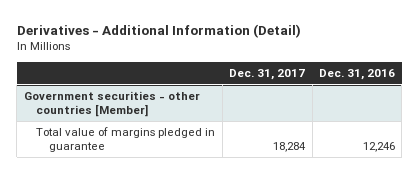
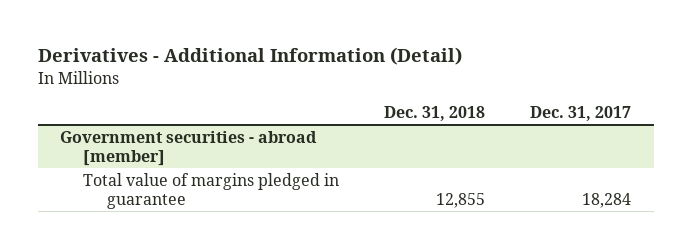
- | Dec. 31, 2017 | Dec. 31, 2016
+ | Dec. 31, 2018 | Dec. 31, 2017
- Government securities - other countries [Member]
+ Government securities - abroad [member]

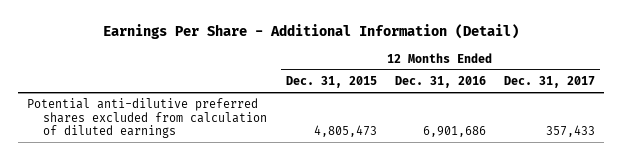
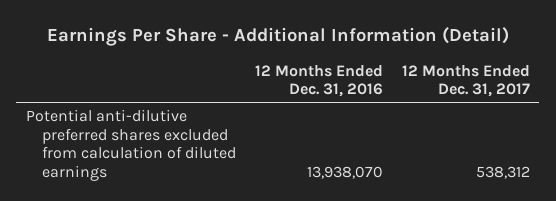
- | 12 Months Ended Dec. 31, 2015 | 12 Months Ended Dec. 31, 2016 | 12 Months Ended Dec. 31, 2017
+ | 12 Months Ended Dec. 31, 2016 | 12 Months Ended Dec. 31, 2017
- Potential anti-dilutive preferred shares excluded from calculation of diluted earnings | 4,805,473 | 6,901,686 | 357,433
+ Potential anti-dilutive preferred shares excluded from calculation of diluted earnings | 13,938,070 | 538,312

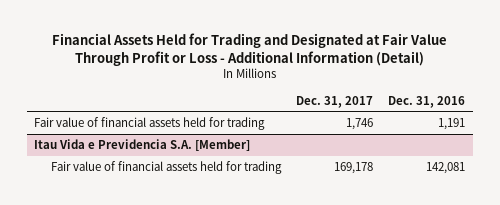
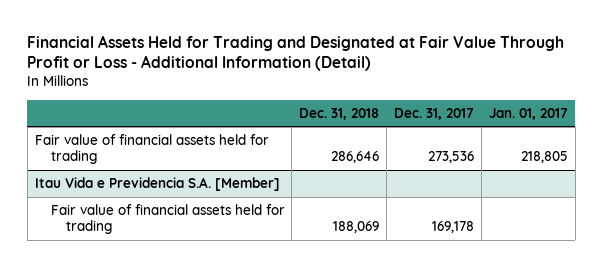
- | Dec. 31, 2017 | Dec. 31, 2016
+ | Dec. 31, 2018 | Dec. 31, 2017 | Jan. 01, 2017
- Fair value of financial assets held for trading | 1,746 | 1,191
+ Fair value of financial assets held for trading | 286,646 | 273,536 | 218,805

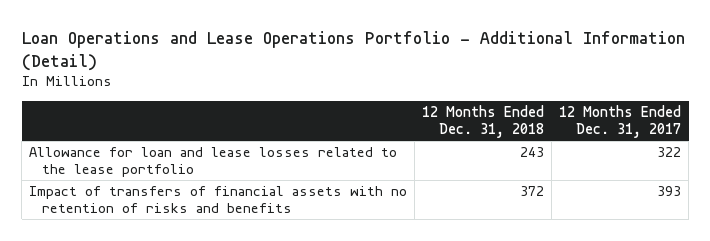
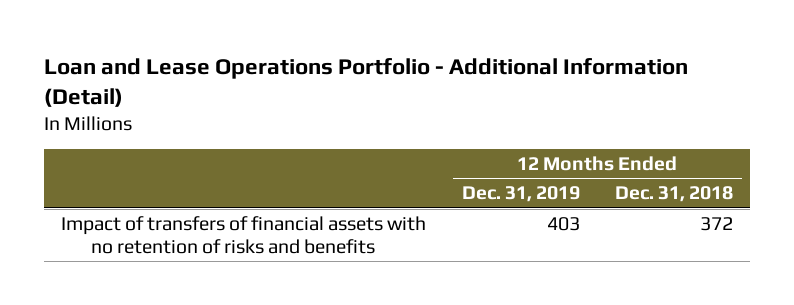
- Loan Operations and Lease Operations Portfolio - Additional Information (Detail)
+ Loan and Lease Operations Portfolio - Additional Information (Detail)
- | 12 Months Ended Dec. 31, 2018 | 12 Months Ended Dec. 31, 2017
+ | 12 Months Ended Dec. 31, 2019 | 12 Months Ended Dec. 31, 2018
- Allowance for loan and lease losses related to the lease portfolio | 243 | 322

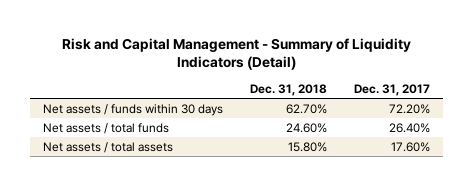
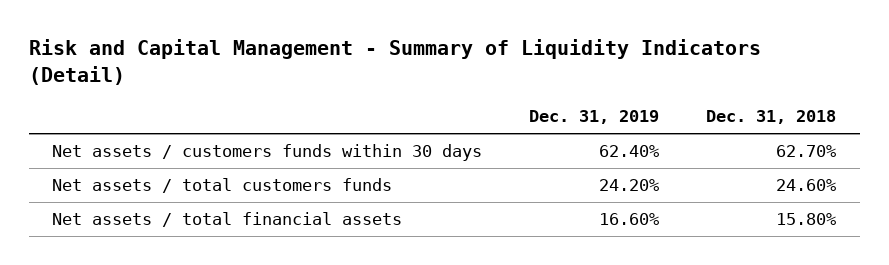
- | Dec. 31, 2018 | Dec. 31, 2017
+ | Dec. 31, 2019 | Dec. 31, 2018
- Net assets / funds within 30 days | 62.70% | 72.20%
- Net assets / total funds | 24.60% | 26.40%
- Net assets / total assets | 15.80% | 17.60%
+ Net assets / customers funds within 30 days | 62.40% | 62.70%
+ Net assets / total customers funds | 24.20% | 24.60%
+ Net assets / total financial assets | 16.60% | 15.80%

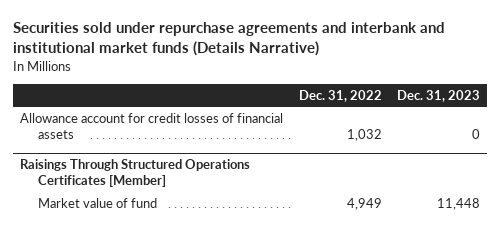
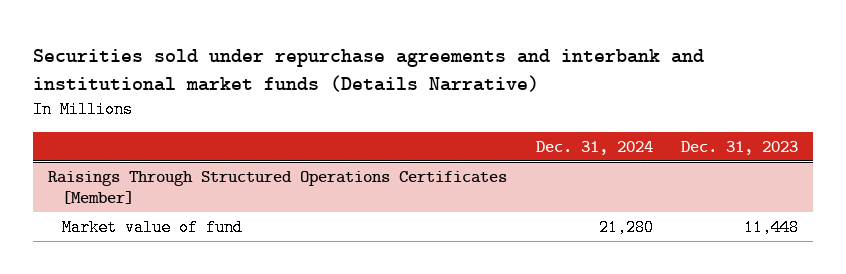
- | Dec. 31, 2022 | Dec. 31, 2023
+ | Dec. 31, 2024 | Dec. 31, 2023
- Allowance account for credit losses of financial assets | 1,032 | 0

